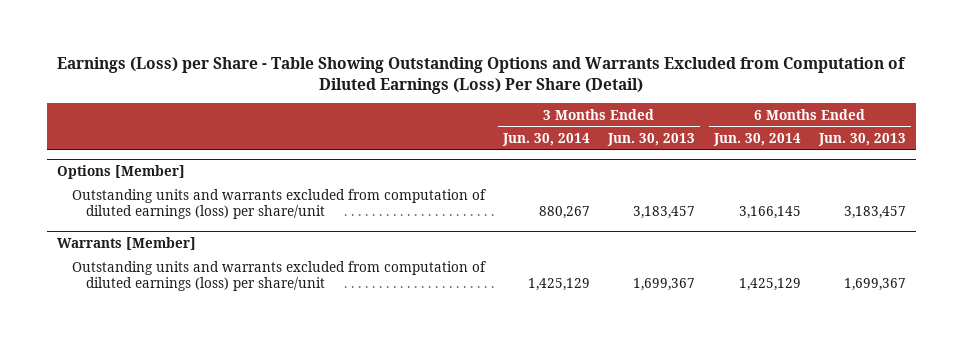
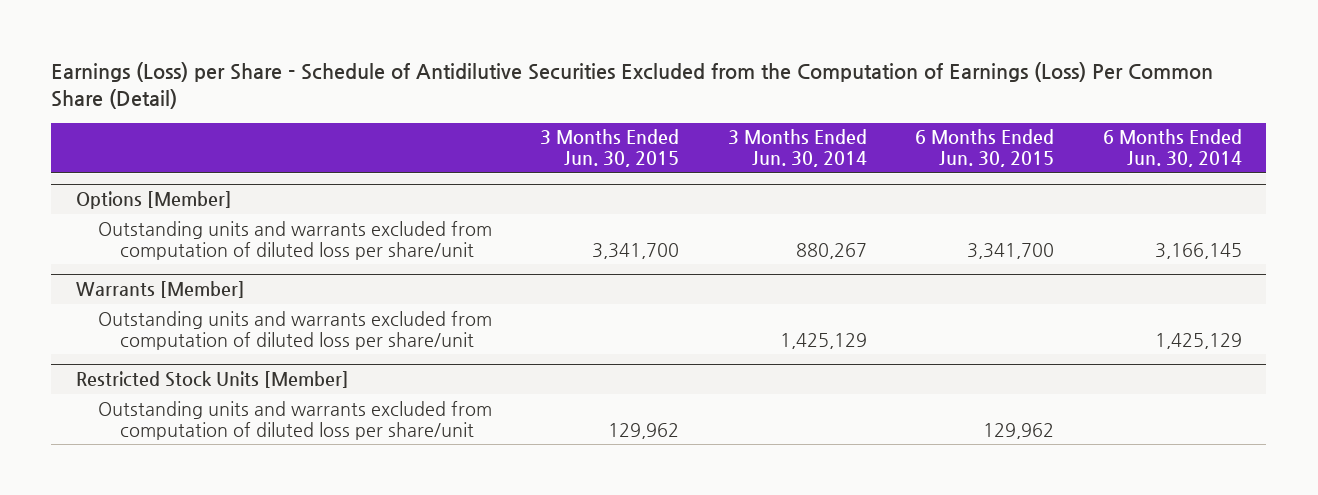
- Earnings (Loss) per Share - Table Showing Outstanding Options and Warrants Excluded from Computation of Diluted Earnings (Loss) Per Share (Detail)
+ Earnings (Loss) per Share - Schedule of Antidilutive Securities Excluded from the Computation of Earnings (Loss) Per Common Share (Detail)
- | 3 Months Ended Jun. 30, 2014 | 3 Months Ended Jun. 30, 2013 | 6 Months Ended Jun. 30, 2014 | 6 Months Ended Jun. 30, 2013
+ | 3 Months Ended Jun. 30, 2015 | 3 Months Ended Jun. 30, 2014 | 6 Months Ended Jun. 30, 2015 | 6 Months Ended Jun. 30, 2014
@ Options [Member]
- Outstanding units and warrants excluded from computation of diluted earnings (loss) per share/unit | 880,267 | 3,183,457 | 3,166,145 | 3,183,457
+ Outstanding units and warrants excluded from computation of diluted loss per share/unit | 3,341,700 | 880,267 | 3,341,700 | 3,166,145
@ Warrants [Member]
- Outstanding units and warrants excluded from computation of diluted earnings (loss) per share/unit | 1,425,129 | 1,699,367 | 1,425,129 | 1,699,367
+ Outstanding units and warrants excluded from computation of diluted loss per share/unit | | 1,425,129 | | 1,425,129
+ Restricted Stock Units [Member]
+ Outstanding units and warrants excluded from computation of diluted loss per share/unit | 129,962 | | 129,962 |

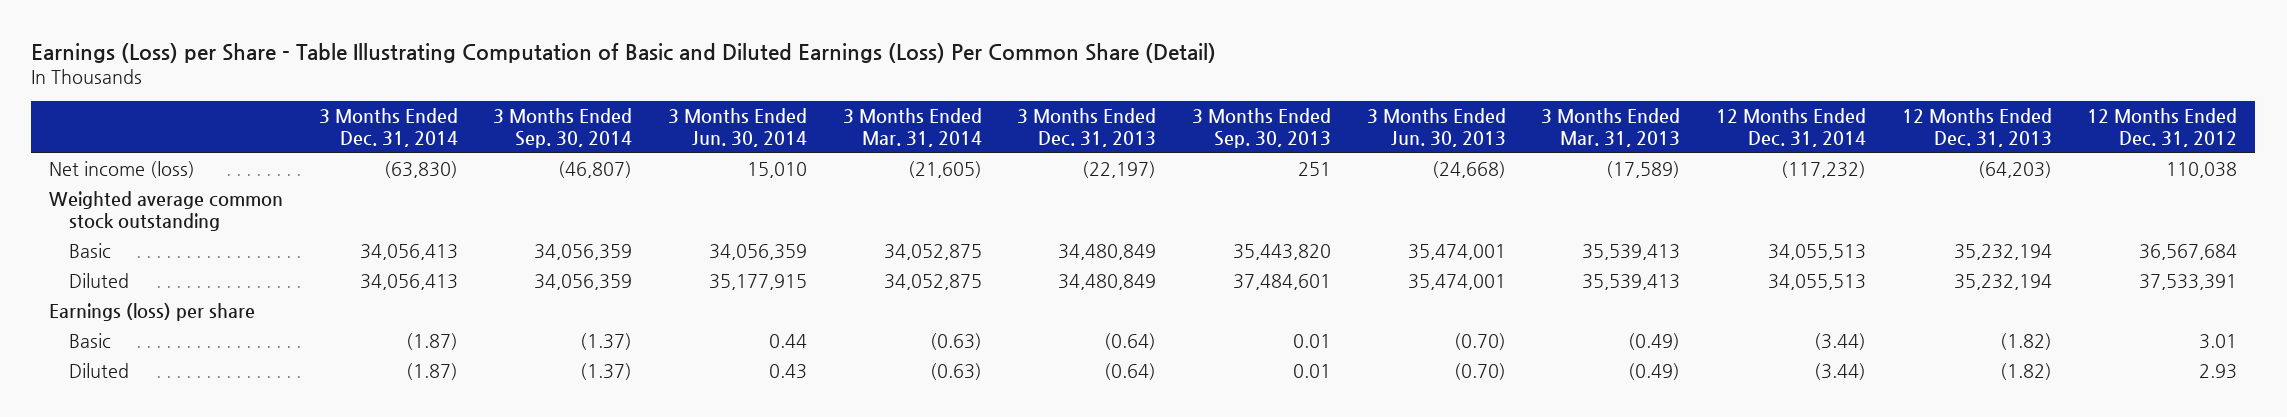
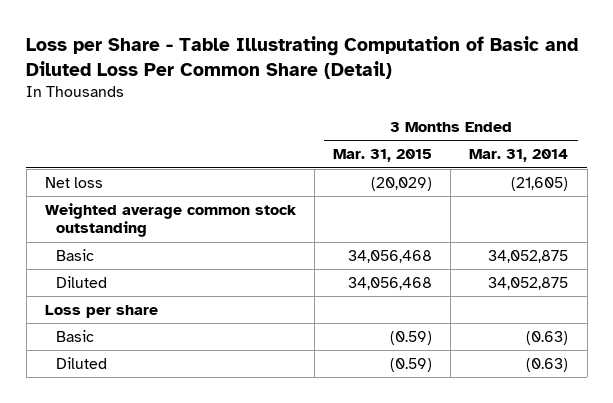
- Earnings (Loss) per Share - Table Illustrating Computation of Basic and Diluted Earnings (Loss) Per Common Share (Detail)
+ Loss per Share - Table Illustrating Computation of Basic and Diluted Loss Per Common Share (Detail)
- | 3 Months Ended Dec. 31, 2014 | 3 Months Ended Sep. 30, 2014 | 3 Months Ended Jun. 30, 2014 | 3 Months Ended Mar. 31, 2014 | 3 Months Ended Dec. 31, 2013 | 3 Months Ended Sep. 30, 2013 | 3 Months Ended Jun. 30, 2013 | 3 Months Ended Mar. 31, 2013 | 12 Months Ended Dec. 31, 2014 | 12 Months Ended Dec. 31, 2013 | 12 Months Ended Dec. 31, 2012
+ | 3 Months Ended Mar. 31, 2015 | 3 Months Ended Mar. 31, 2014
- Net income (loss) | (63,830) | (46,807) | 15,010 | (21,605) | (22,197) | 251 | (24,668) | (17,589) | (117,232) | (64,203) | 110,038
+ Net loss | (20,029) | (21,605)
- Earnings (loss) per share
+ Loss per share

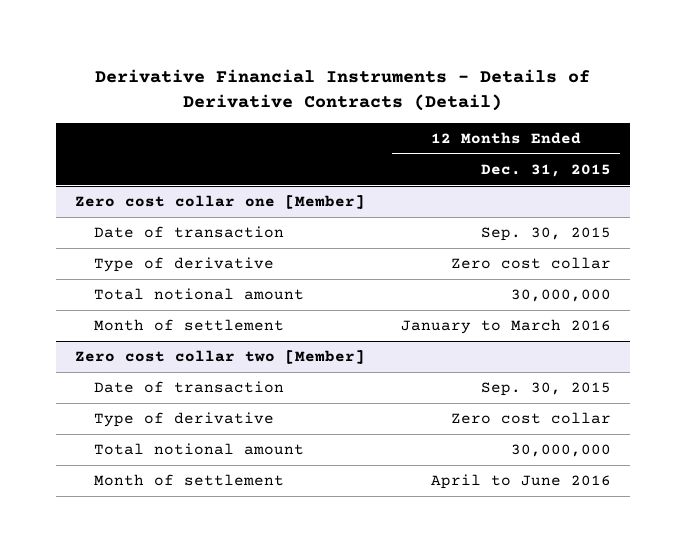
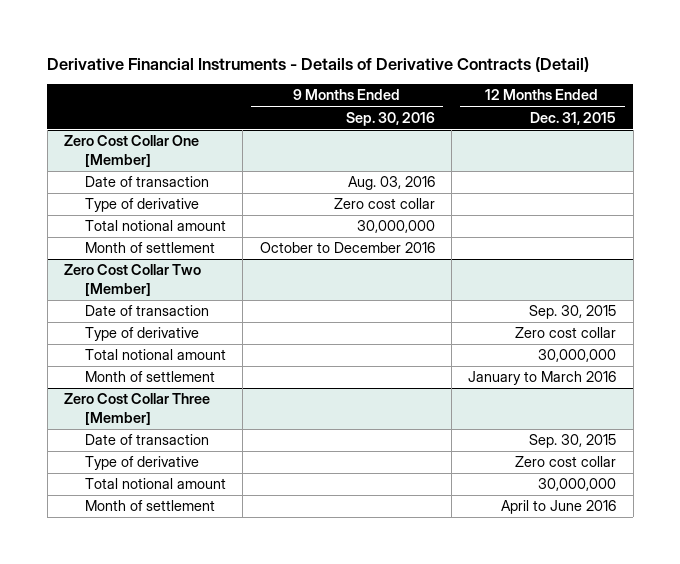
- | 12 Months Ended Dec. 31, 2015
+ | 9 Months Ended Sep. 30, 2016 | 12 Months Ended Dec. 31, 2015
- Zero cost collar one [Member]
+ Zero Cost Collar One [Member]
+ Date of transaction | Aug. 03, 2016 |
+ Type of derivative | Zero cost collar |
+ Total notional amount | 30,000,000 |
+ Month of settlement | October to December 2016 |
+ Zero Cost Collar Two [Member]
- Zero cost collar two [Member]
+ Zero Cost Collar Three [Member]

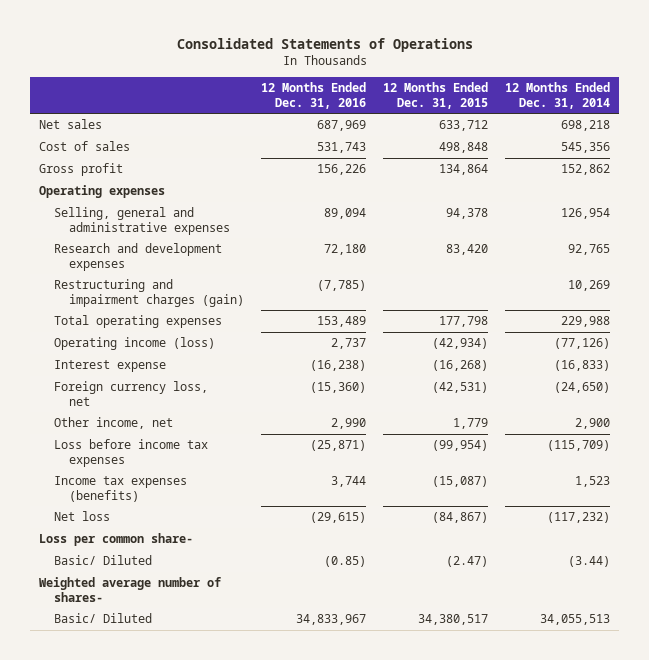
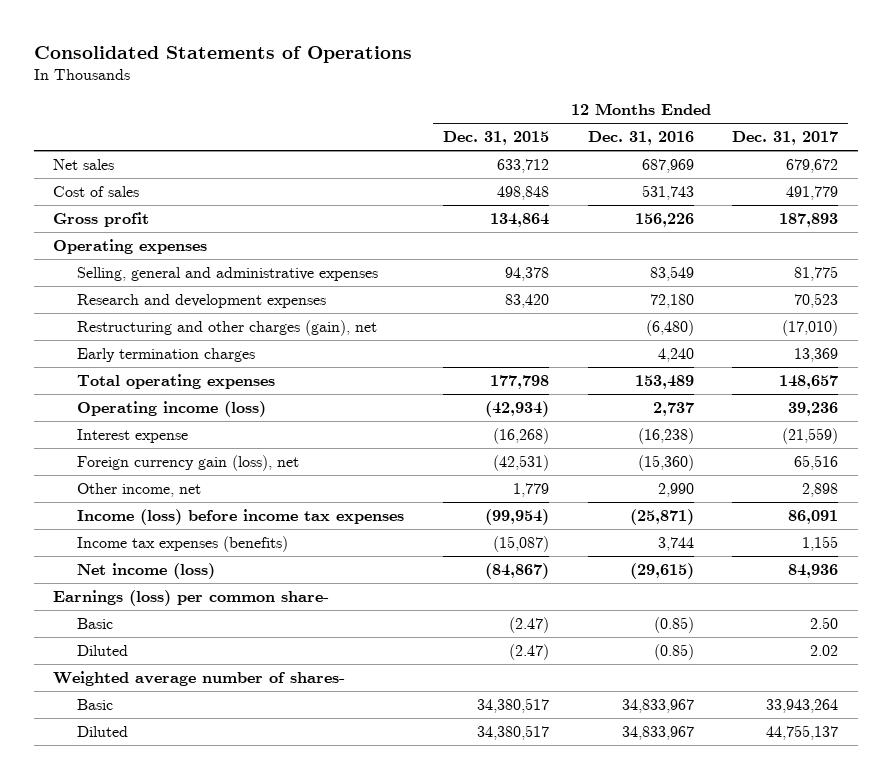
- | 12 Months Ended Dec. 31, 2016 | 12 Months Ended Dec. 31, 2015 | 12 Months Ended Dec. 31, 2014
+ | 12 Months Ended Dec. 31, 2015 | 12 Months Ended Dec. 31, 2016 | 12 Months Ended Dec. 31, 2017
- Selling, general and administrative expenses | 89,094 | 94,378 | 126,954
+ Selling, general and administrative expenses | 94,378 | 83,549 | 81,775
- Restructuring and impairment charges (gain) | (7,785) | | 10,269
+ Restructuring and other charges (gain), net | | (6,480) | (17,010)
+ Early termination charges | | 4,240 | 13,369
- Foreign currency loss, net | (15,360) | (42,531) | (24,650)
+ Foreign currency gain (loss), net | (42,531) | (15,360) | 65,516
- Loss before income tax expenses | (25,871) | (99,954) | (115,709)
+ Income (loss) before income tax expenses | (99,954) | (25,871) | 86,091
- Net loss | (29,615) | (84,867) | (117,232)
- Loss per common share-
- Basic/ Diluted | (0.85) | (2.47) | (3.44)
+ Net income (loss) | (84,867) | (29,615) | 84,936
+ Earnings (loss) per common share-
+ Basic | (2.47) | (0.85) | 2.50
+ Diluted | (2.47) | (0.85) | 2.02
- Basic/ Diluted | 34,833,967 | 34,380,517 | 34,055,513
+ Basic | 34,380,517 | 34,833,967 | 33,943,264
+ Diluted | 34,380,517 | 34,833,967 | 44,755,137

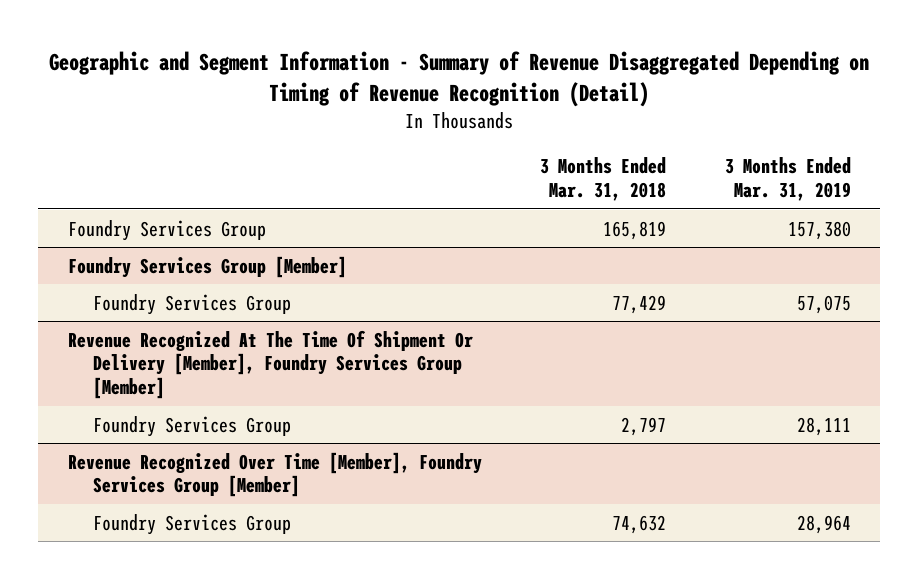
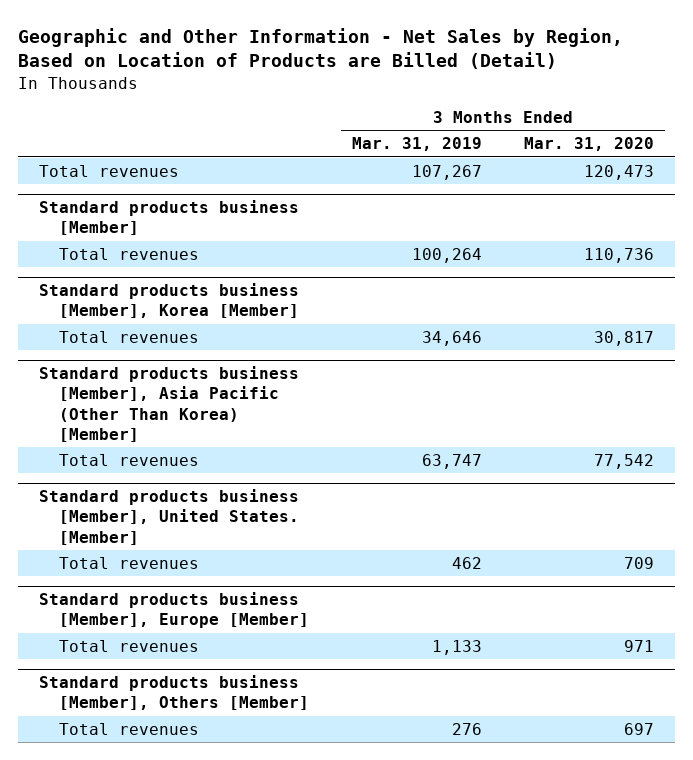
- Geographic and Segment Information - Summary of Revenue Disaggregated Depending on Timing of Revenue Recognition (Detail)
+ Geographic and Other Information - Net Sales by Region, Based on Location of Products are Billed (Detail)
- | 3 Months Ended Mar. 31, 2018 | 3 Months Ended Mar. 31, 2019
+ | 3 Months Ended Mar. 31, 2019 | 3 Months Ended Mar. 31, 2020
- Foundry Services Group | 165,819 | 157,380
- Foundry Services Group [Member]
- Foundry Services Group | 77,429 | 57,075
- Revenue Recognized At The Time Of Shipment Or Delivery [Member], Foundry Services Group [Member]
- Foundry Services Group | 2,797 | 28,111
- Revenue Recognized Over Time [Member], Foundry Services Group [Member]
- Foundry Services Group | 74,632 | 28,964
+ Total revenues | 107,267 | 120,473
+ Standard products business [Member]
+ Total revenues | 100,264 | 110,736
+ Standard products business [Member], Korea [Member]
+ Total revenues | 34,646 | 30,817
+ Standard products business [Member], Asia Pacific (Other Than Korea) [Member]
+ Total revenues | 63,747 | 77,542
+ Standard products business [Member], United States. [Member]
+ Total revenues | 462 | 709
+ Standard products business [Member], Europe [Member]
+ Total revenues | 1,133 | 971
+ Standard products business [Member], Others [Member]
+ Total revenues | 276 | 697

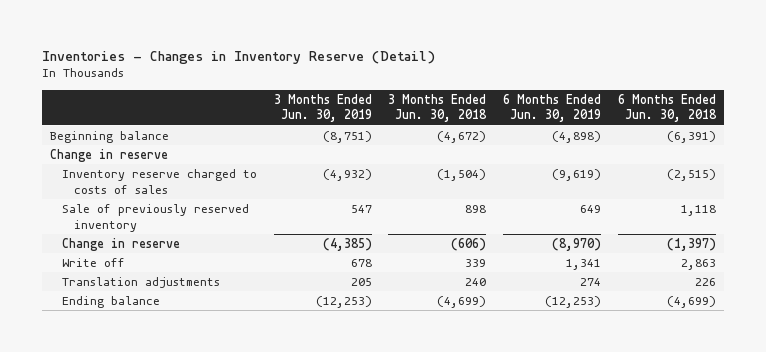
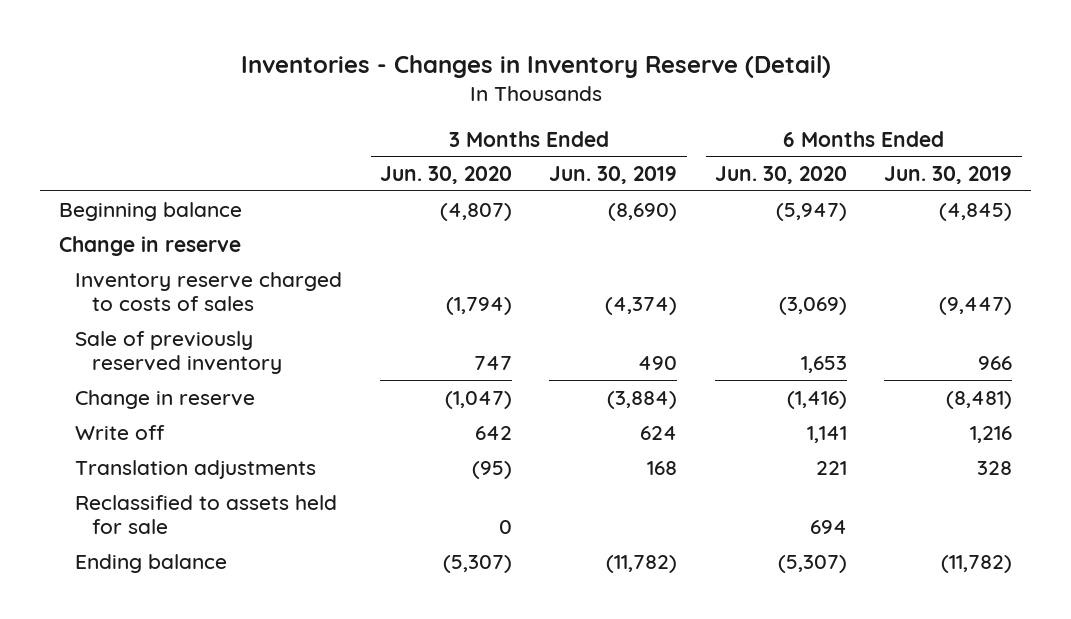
- | 3 Months Ended Jun. 30, 2019 | 3 Months Ended Jun. 30, 2018 | 6 Months Ended Jun. 30, 2019 | 6 Months Ended Jun. 30, 2018
+ | 3 Months Ended Jun. 30, 2020 | 3 Months Ended Jun. 30, 2019 | 6 Months Ended Jun. 30, 2020 | 6 Months Ended Jun. 30, 2019
- Beginning balance | (8,751) | (4,672) | (4,898) | (6,391)
+ Beginning balance | (4,807) | (8,690) | (5,947) | (4,845)
- Inventory reserve charged to costs of sales | (4,932) | (1,504) | (9,619) | (2,515)
- Sale of previously reserved inventory | 547 | 898 | 649 | 1,118
- Change in reserve | (4,385) | (606) | (8,970) | (1,397)
- Write off | 678 | 339 | 1,341 | 2,863
- Translation adjustments | 205 | 240 | 274 | 226
- Ending balance | (12,253) | (4,699) | (12,253) | (4,699)
+ Inventory reserve charged to costs of sales | (1,794) | (4,374) | (3,069) | (9,447)
+ Sale of previously reserved inventory | 747 | 490 | 1,653 | 966
+ Change in reserve | (1,047) | (3,884) | (1,416) | (8,481)
+ Write off | 642 | 624 | 1,141 | 1,216
+ Translation adjustments | (95) | 168 | 221 | 328
+ Reclassified to assets held for sale | 0 | | 694 |
+ Ending balance | (5,307) | (11,782) | (5,307) | (11,782)

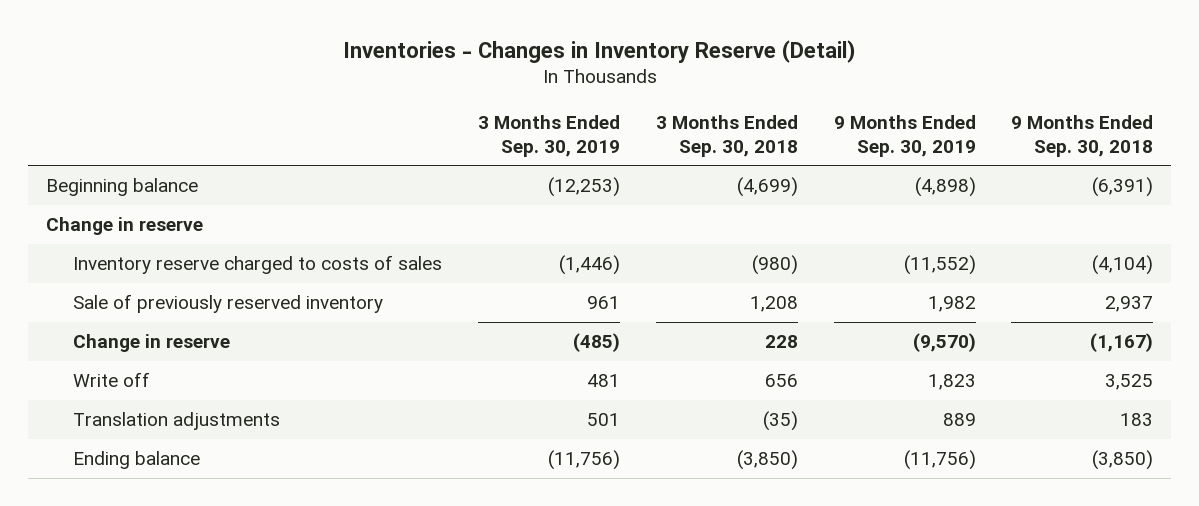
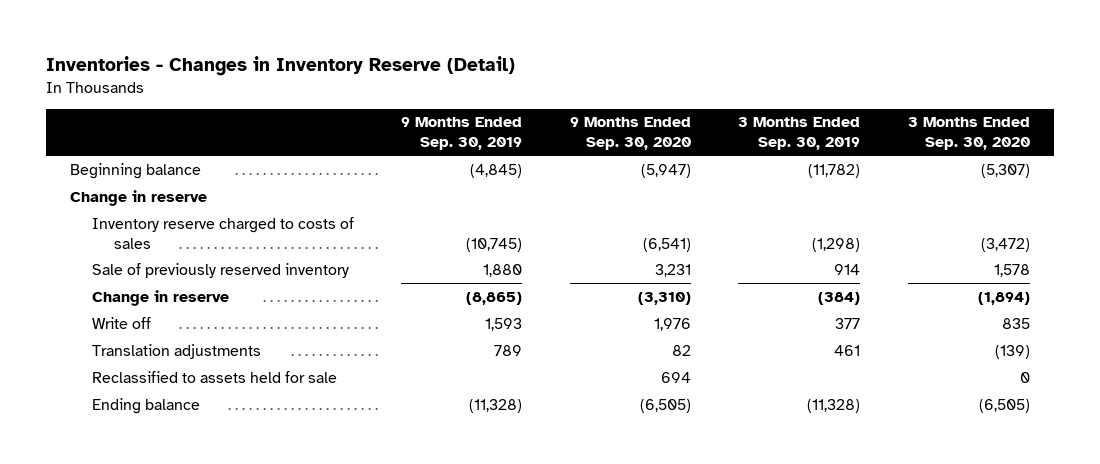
- | 3 Months Ended Sep. 30, 2019 | 3 Months Ended Sep. 30, 2018 | 9 Months Ended Sep. 30, 2019 | 9 Months Ended Sep. 30, 2018
+ | 9 Months Ended Sep. 30, 2019 | 9 Months Ended Sep. 30, 2020 | 3 Months Ended Sep. 30, 2019 | 3 Months Ended Sep. 30, 2020
- Beginning balance | (12,253) | (4,699) | (4,898) | (6,391)
+ Beginning balance | (4,845) | (5,947) | (11,782) | (5,307)
- Inventory reserve charged to costs of sales | (1,446) | (980) | (11,552) | (4,104)
- Sale of previously reserved inventory | 961 | 1,208 | 1,982 | 2,937
- Change in reserve | (485) | 228 | (9,570) | (1,167)
- Write off | 481 | 656 | 1,823 | 3,525
- Translation adjustments | 501 | (35) | 889 | 183
- Ending balance | (11,756) | (3,850) | (11,756) | (3,850)
+ Inventory reserve charged to costs of sales | (10,745) | (6,541) | (1,298) | (3,472)
+ Sale of previously reserved inventory | 1,880 | 3,231 | 914 | 1,578
+ Change in reserve | (8,865) | (3,310) | (384) | (1,894)
+ Write off | 1,593 | 1,976 | 377 | 835
+ Translation adjustments | 789 | 82 | 461 | (139)
+ Reclassified to assets held for sale | | 694 | | 0
+ Ending balance | (11,328) | (6,505) | (11,328) | (6,505)

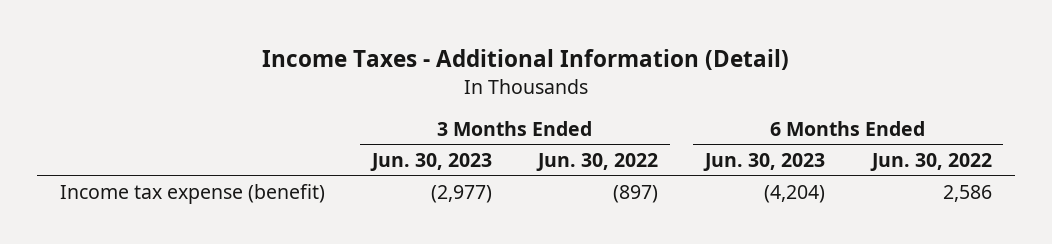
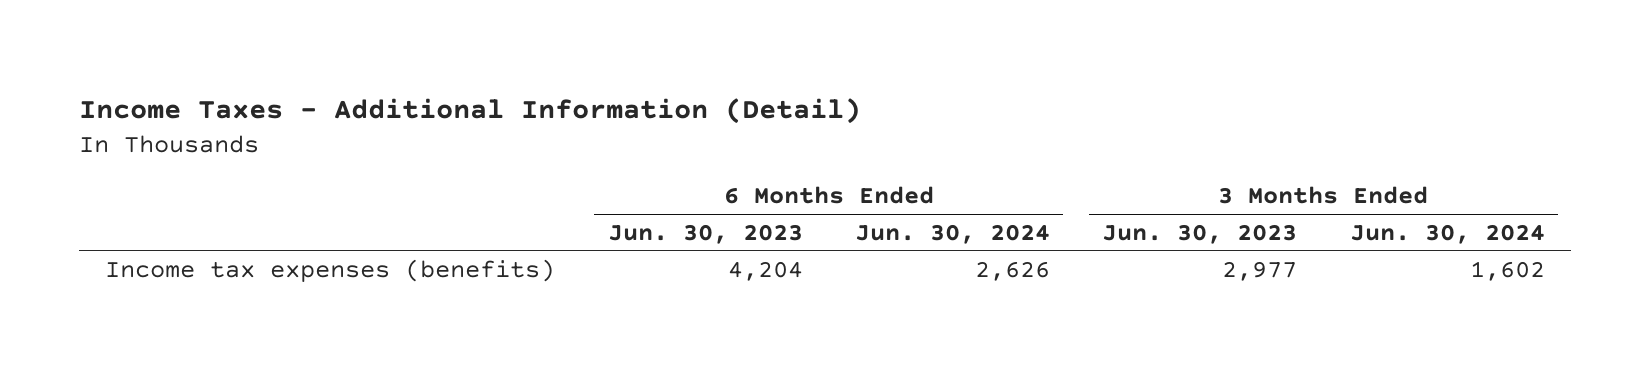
- | 3 Months Ended Jun. 30, 2023 | 3 Months Ended Jun. 30, 2022 | 6 Months Ended Jun. 30, 2023 | 6 Months Ended Jun. 30, 2022
+ | 6 Months Ended Jun. 30, 2023 | 6 Months Ended Jun. 30, 2024 | 3 Months Ended Jun. 30, 2023 | 3 Months Ended Jun. 30, 2024
- Income tax expense (benefit) | (2,977) | (897) | (4,204) | 2,586
+ Income tax expenses (benefits) | 4,204 | 2,626 | 2,977 | 1,602

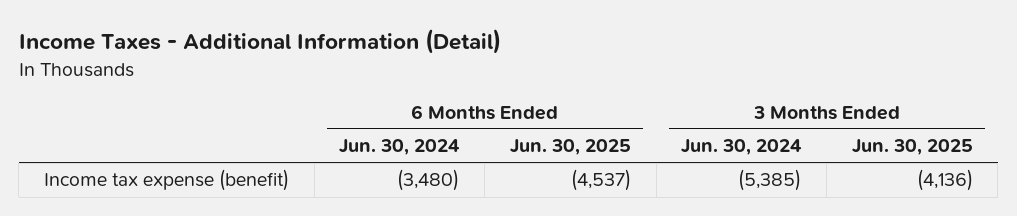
- | 6 Months Ended Jun. 30, 2023 | 6 Months Ended Jun. 30, 2024 | 3 Months Ended Jun. 30, 2023 | 3 Months Ended Jun. 30, 2024
+ | 6 Months Ended Jun. 30, 2024 | 6 Months Ended Jun. 30, 2025 | 3 Months Ended Jun. 30, 2024 | 3 Months Ended Jun. 30, 2025
- Income tax expenses (benefits) | 4,204 | 2,626 | 2,977 | 1,602
+ Income tax expense (benefit) | (3,480) | (4,537) | (5,385) | (4,136)

